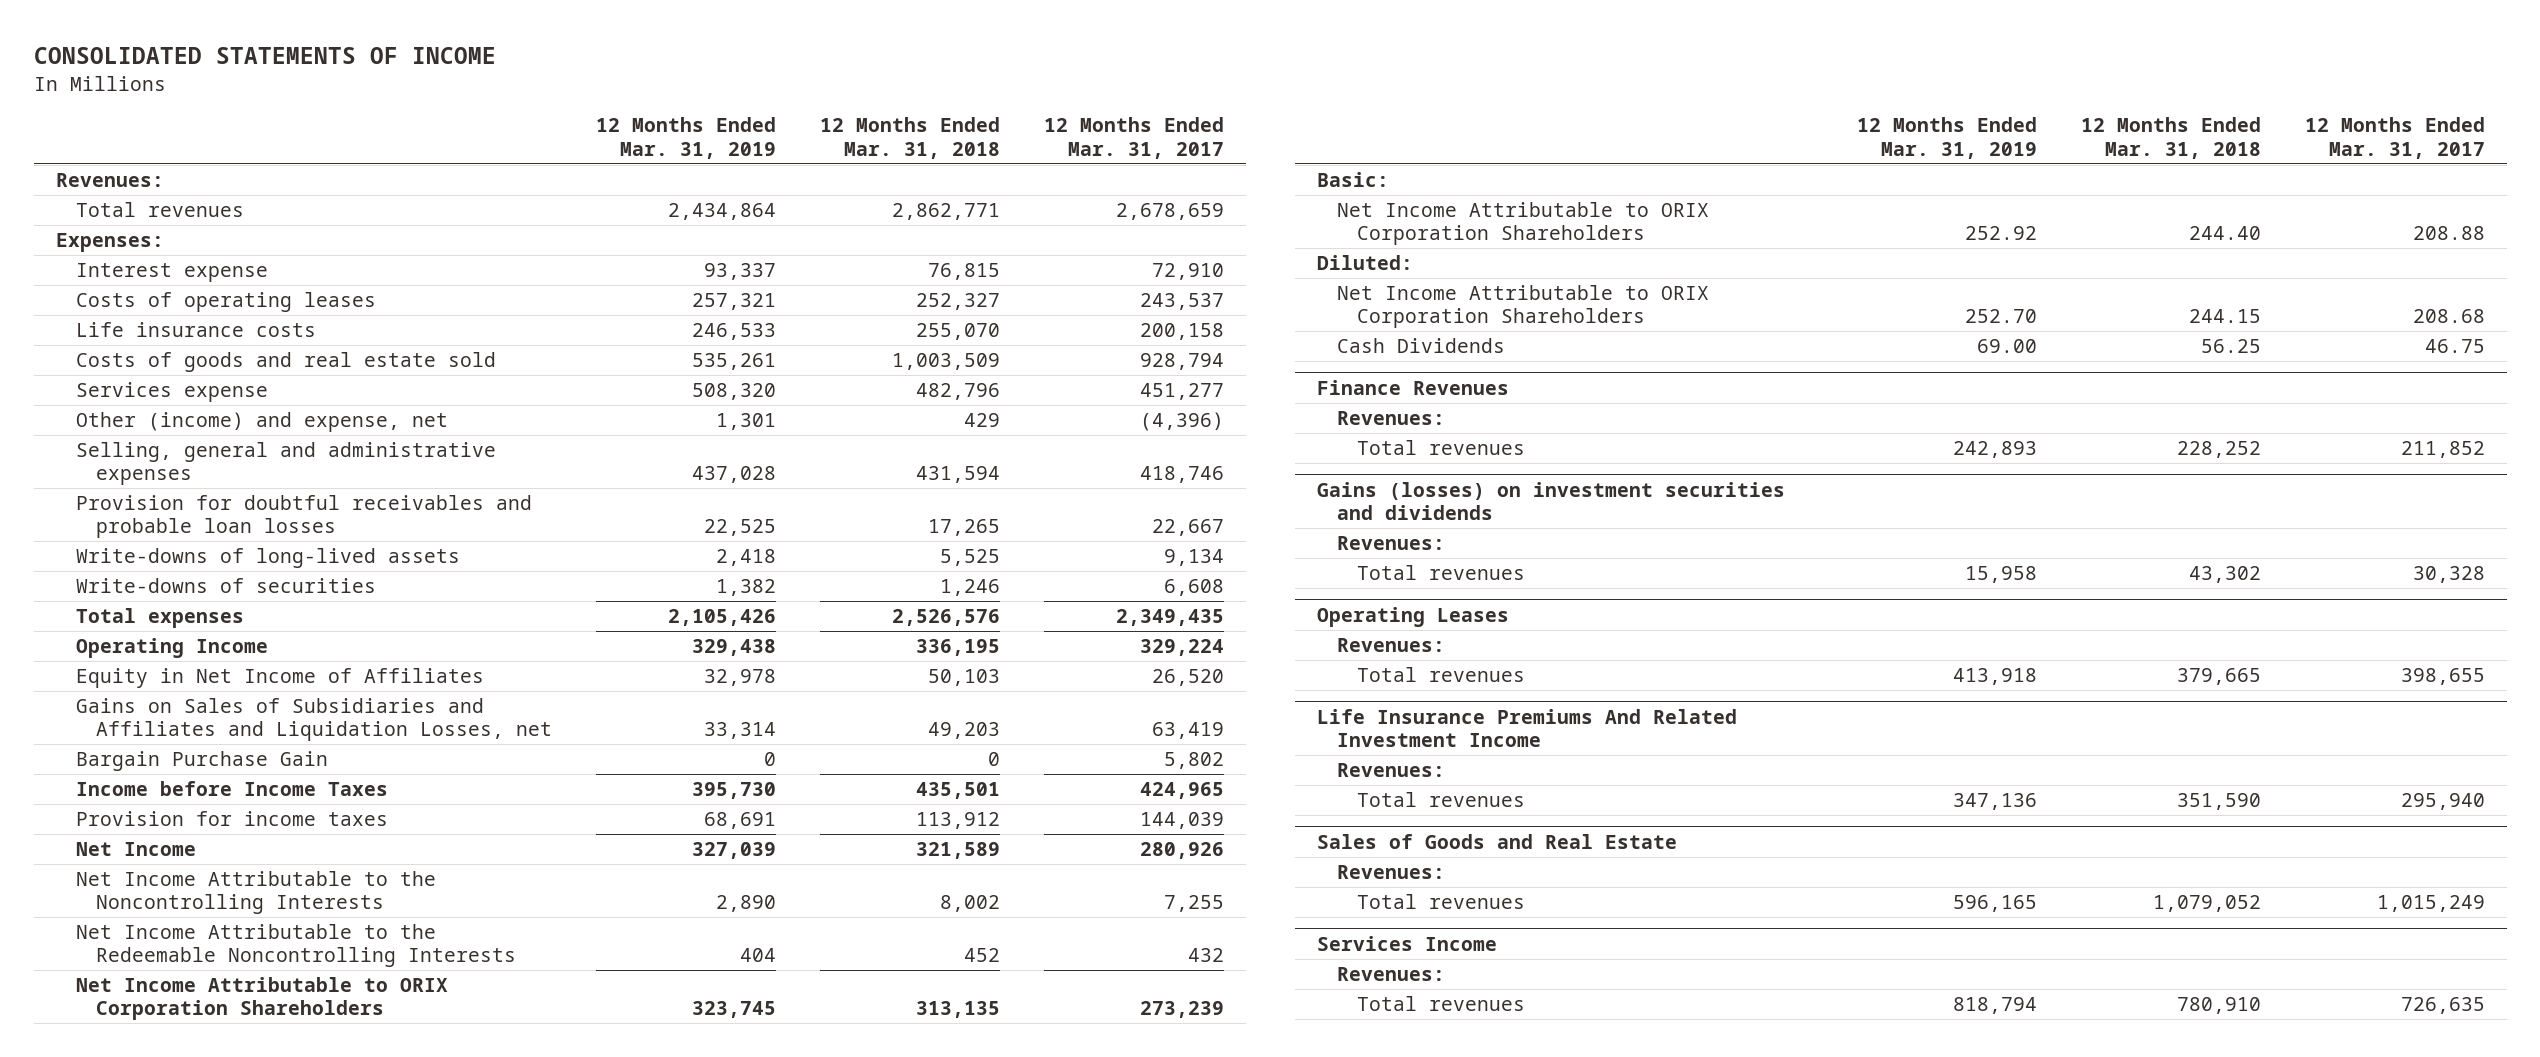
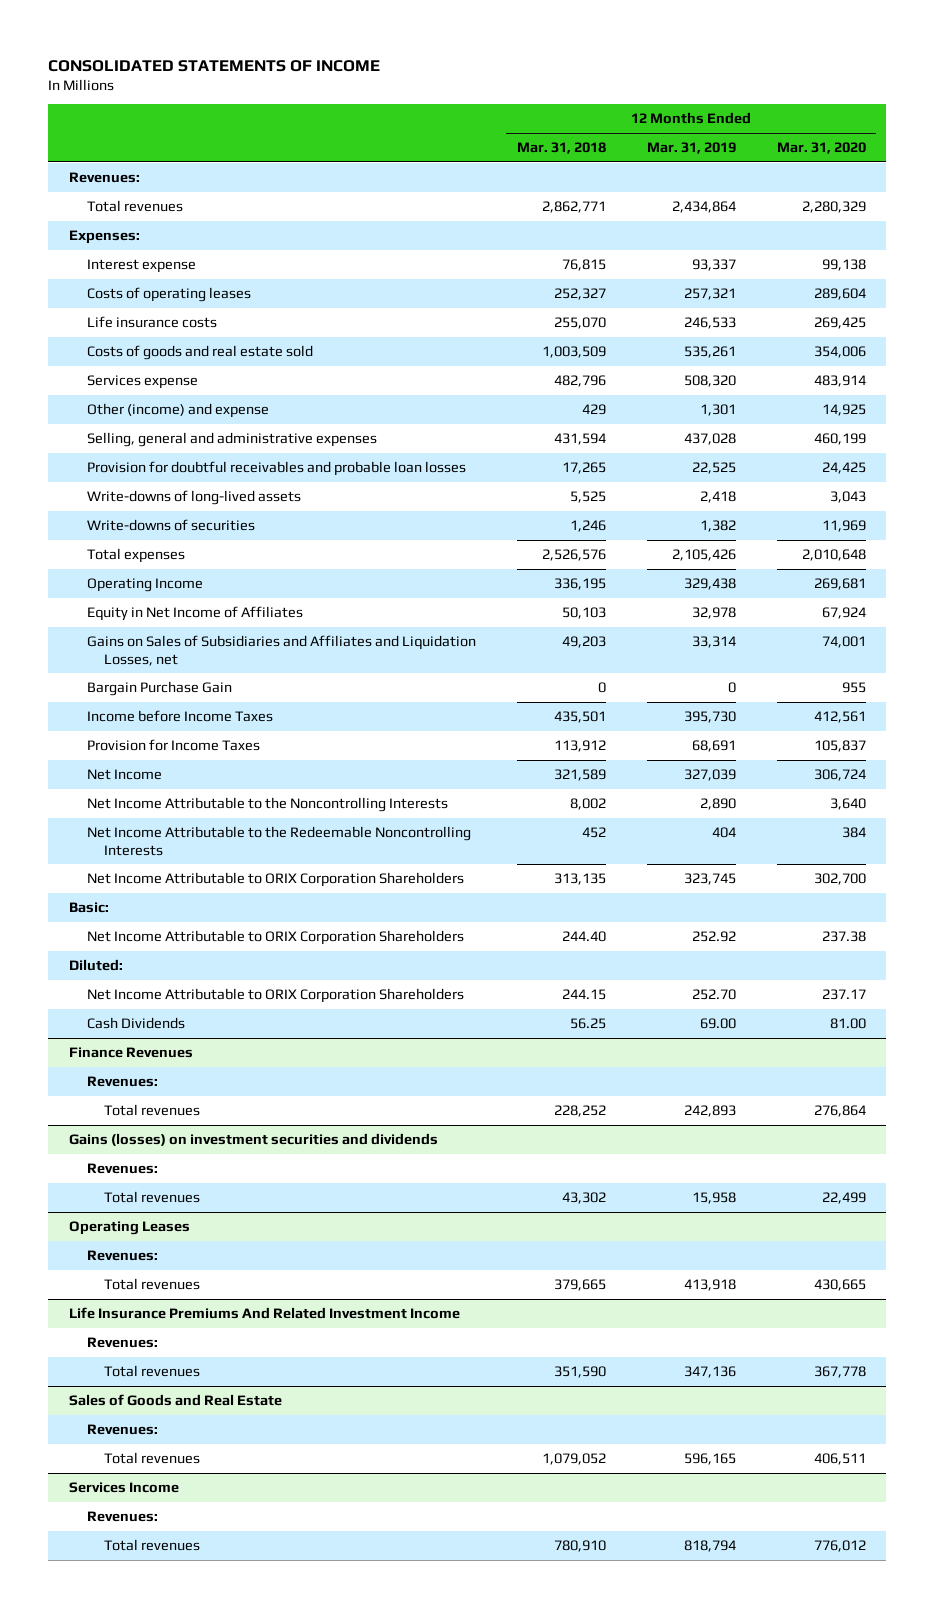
- | 12 Months Ended Mar. 31, 2019 | 12 Months Ended Mar. 31, 2018 | 12 Months Ended Mar. 31, 2017
+ | 12 Months Ended Mar. 31, 2018 | 12 Months Ended Mar. 31, 2019 | 12 Months Ended Mar. 31, 2020
- Other (income) and expense, net | 1,301 | 429 | (4,396)
+ Other (income) and expense | 429 | 1,301 | 14,925
- Provision for income taxes | 68,691 | 113,912 | 144,039
+ Provision for Income Taxes | 113,912 | 68,691 | 105,837

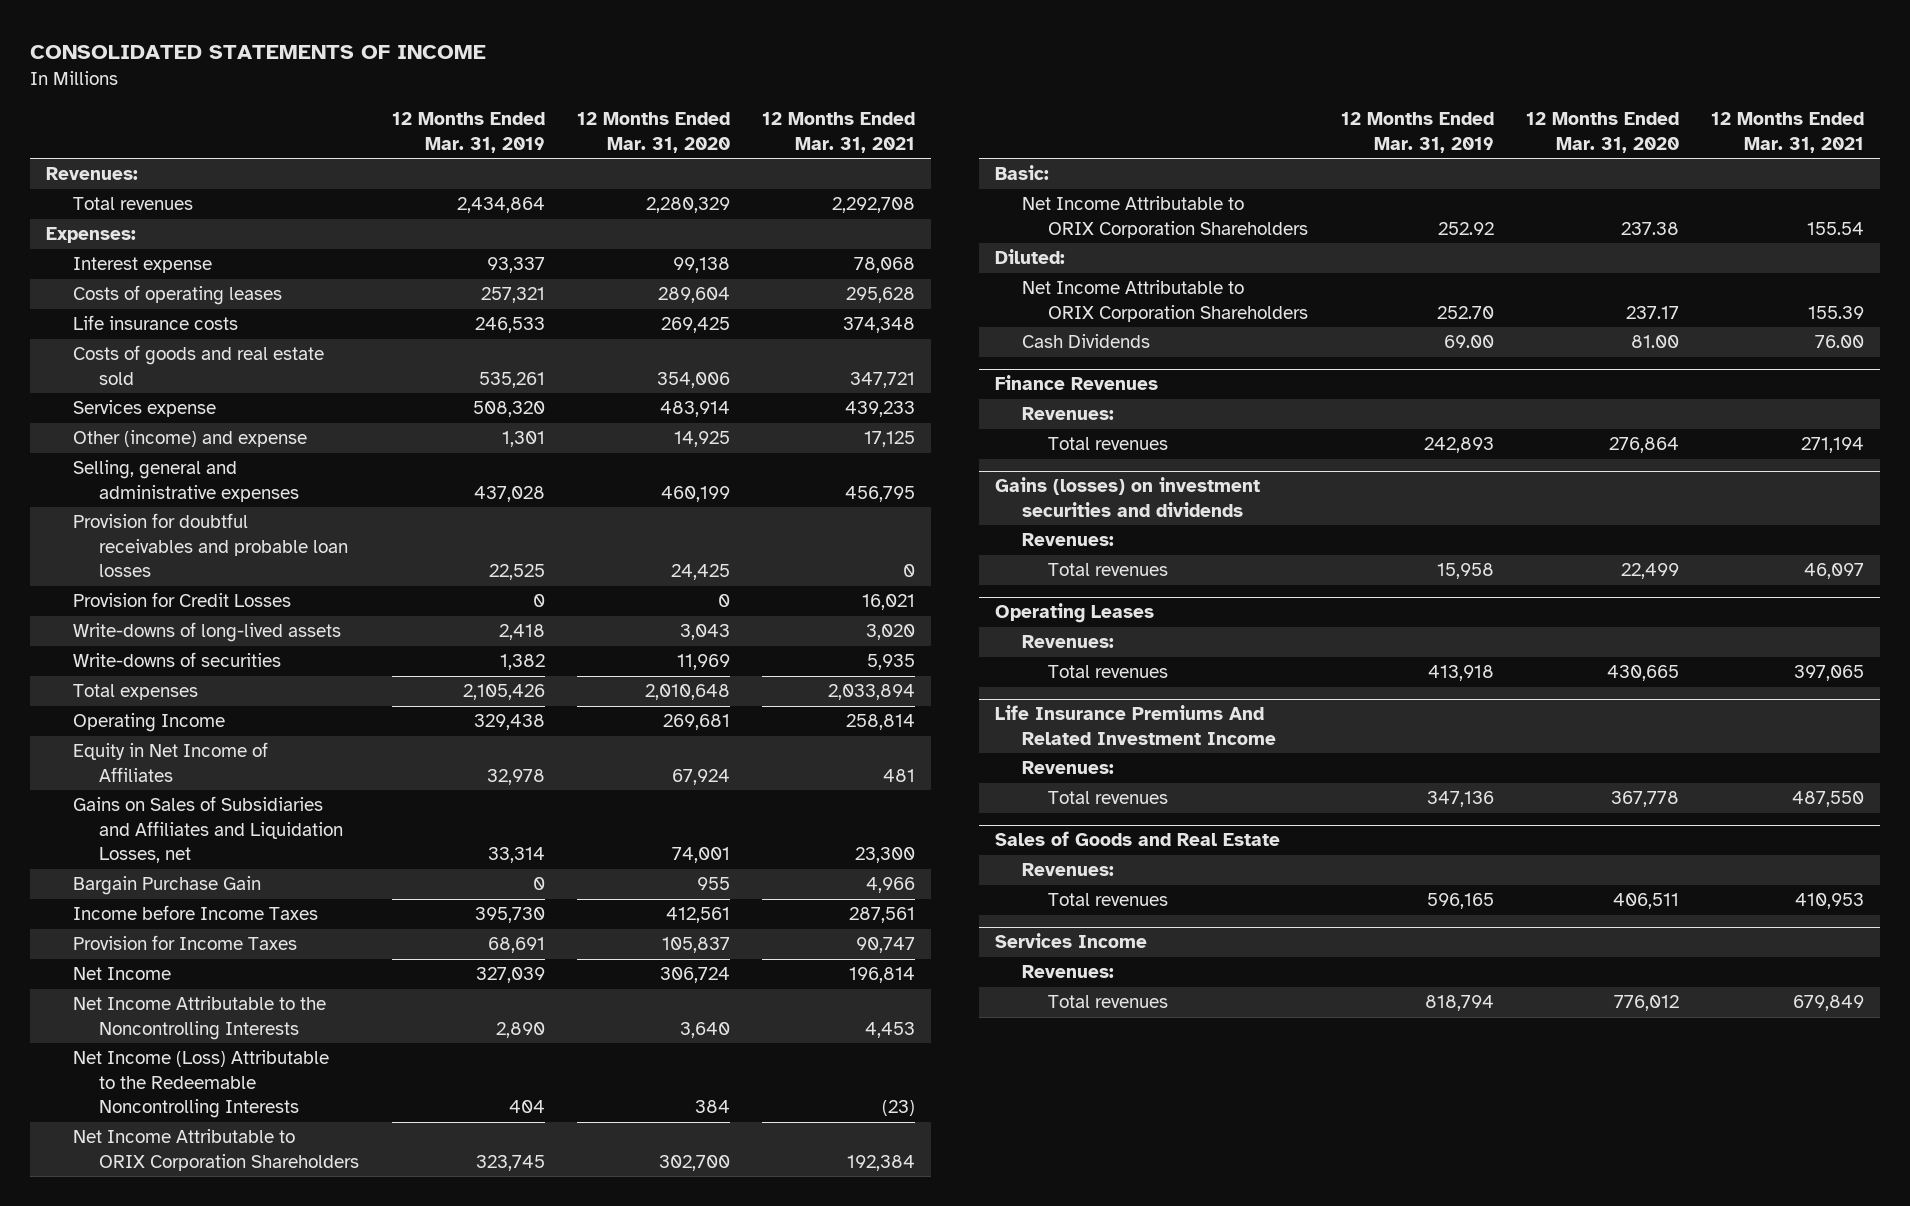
- | 12 Months Ended Mar. 31, 2018 | 12 Months Ended Mar. 31, 2019 | 12 Months Ended Mar. 31, 2020
+ | 12 Months Ended Mar. 31, 2019 | 12 Months Ended Mar. 31, 2020 | 12 Months Ended Mar. 31, 2021
+ Provision for Credit Losses | 0 | 0 | 16,021
- Net Income Attributable to the Redeemable Noncontrolling Interests | 452 | 404 | 384
+ Net Income (Loss) Attributable to the Redeemable Noncontrolling Interests | 404 | 384 | (23)

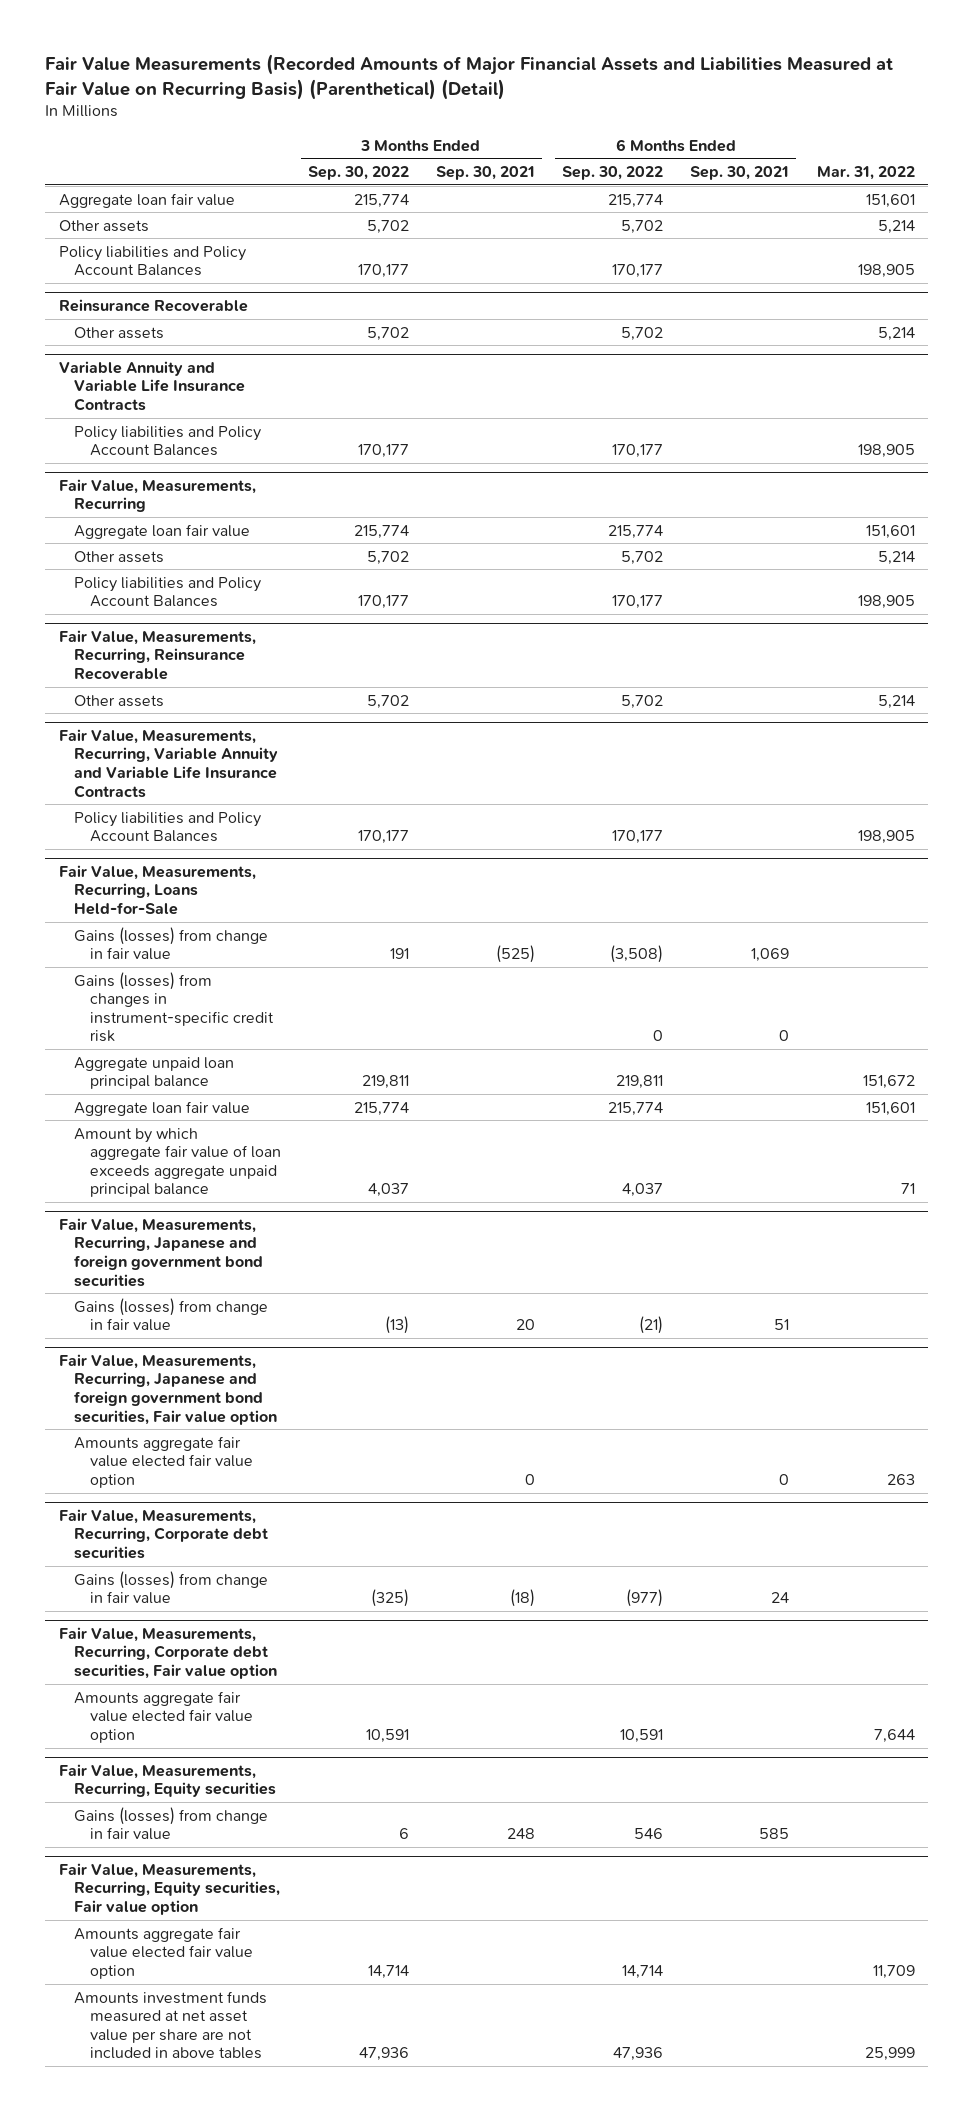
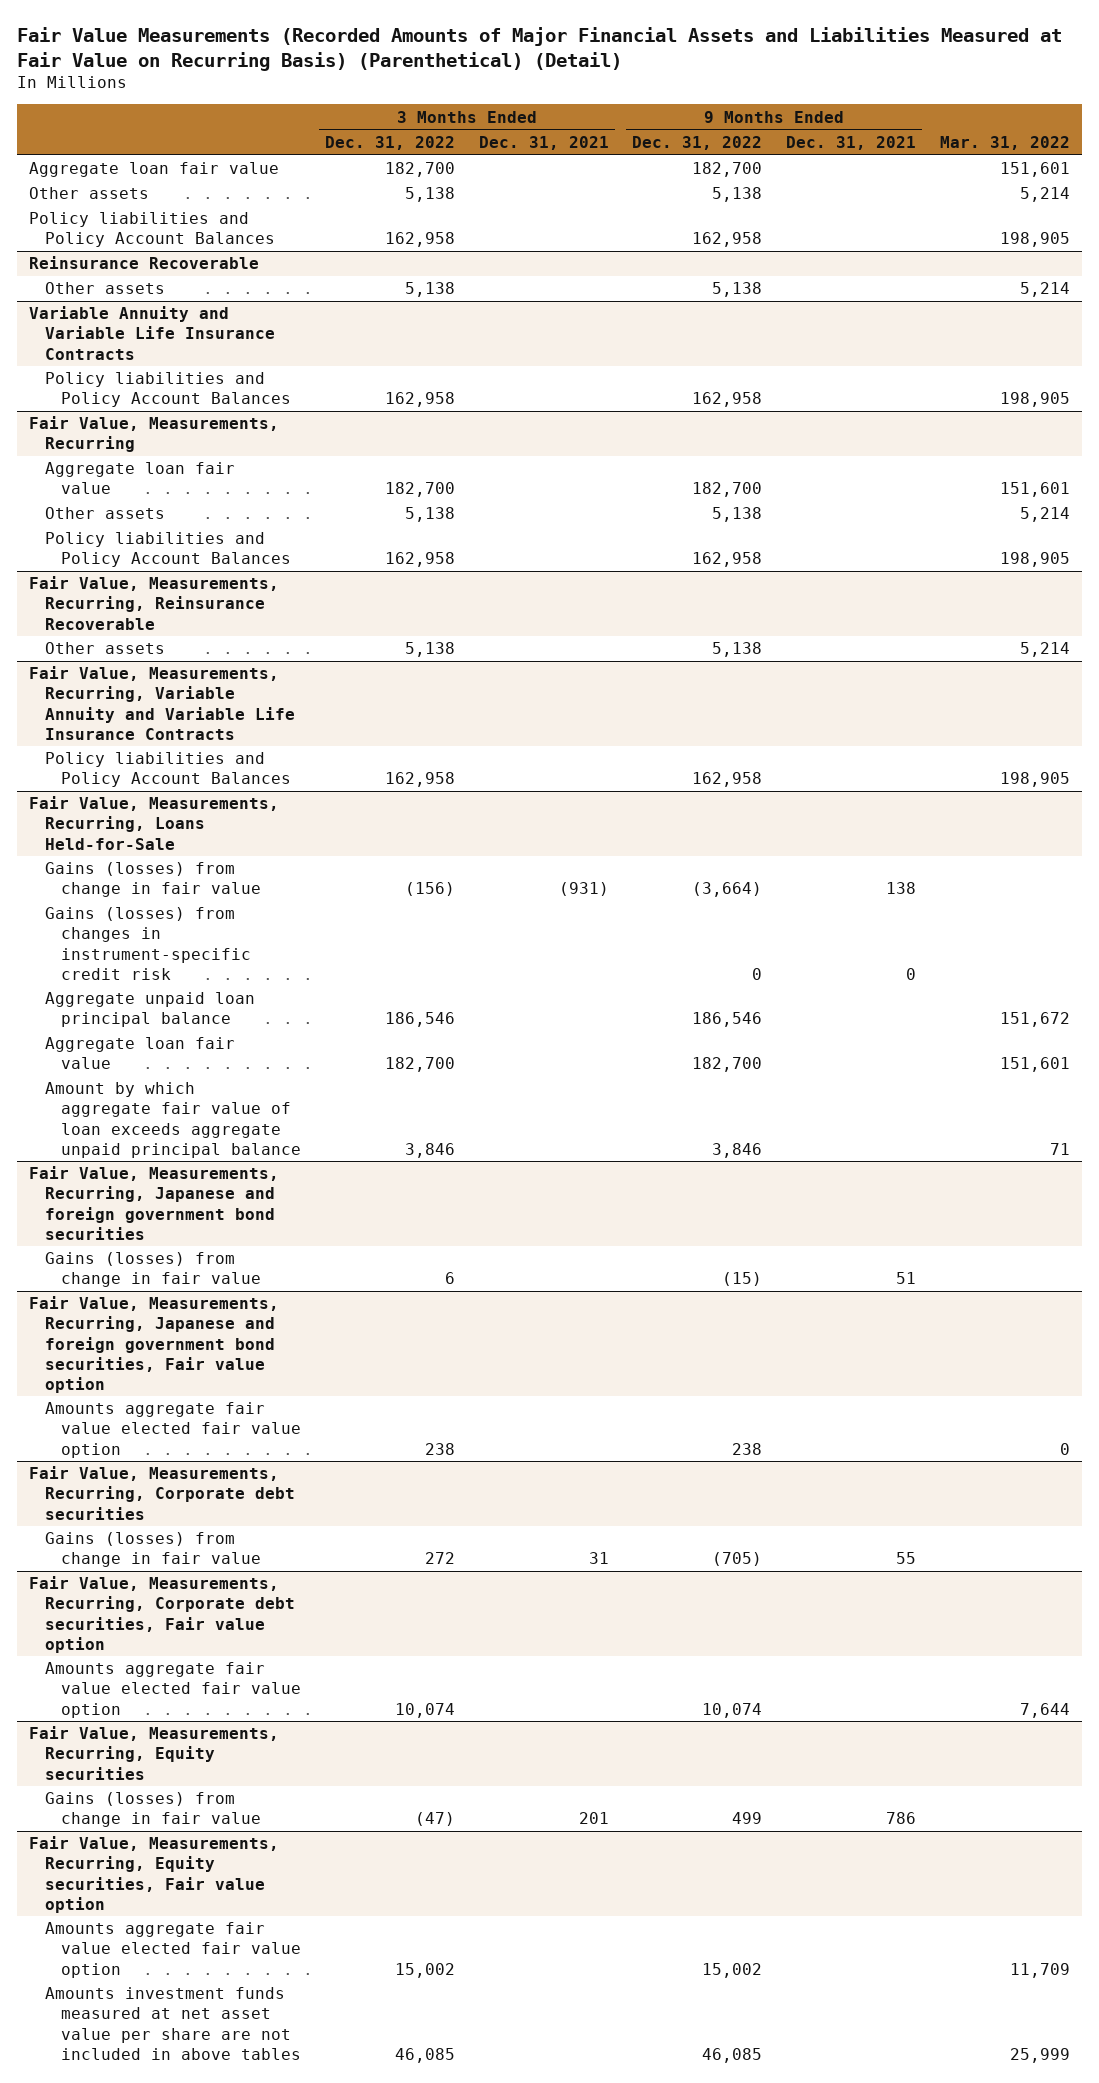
- | 3 Months Ended Sep. 30, 2022 | 3 Months Ended Sep. 30, 2021 | 6 Months Ended Sep. 30, 2022 | 6 Months Ended Sep. 30, 2021 | Mar. 31, 2022
+ | 3 Months Ended Dec. 31, 2022 | 3 Months Ended Dec. 31, 2021 | 9 Months Ended Dec. 31, 2022 | 9 Months Ended Dec. 31, 2021 | Mar. 31, 2022
@ Fair Value, Measurements, Recurring, Japanese and foreign government bond securities, Fair value option
- Amounts aggregate fair value elected fair value option | | 0 | | 0 | 263
+ Amounts aggregate fair value elected fair value option | 238 | | 238 | | 0

